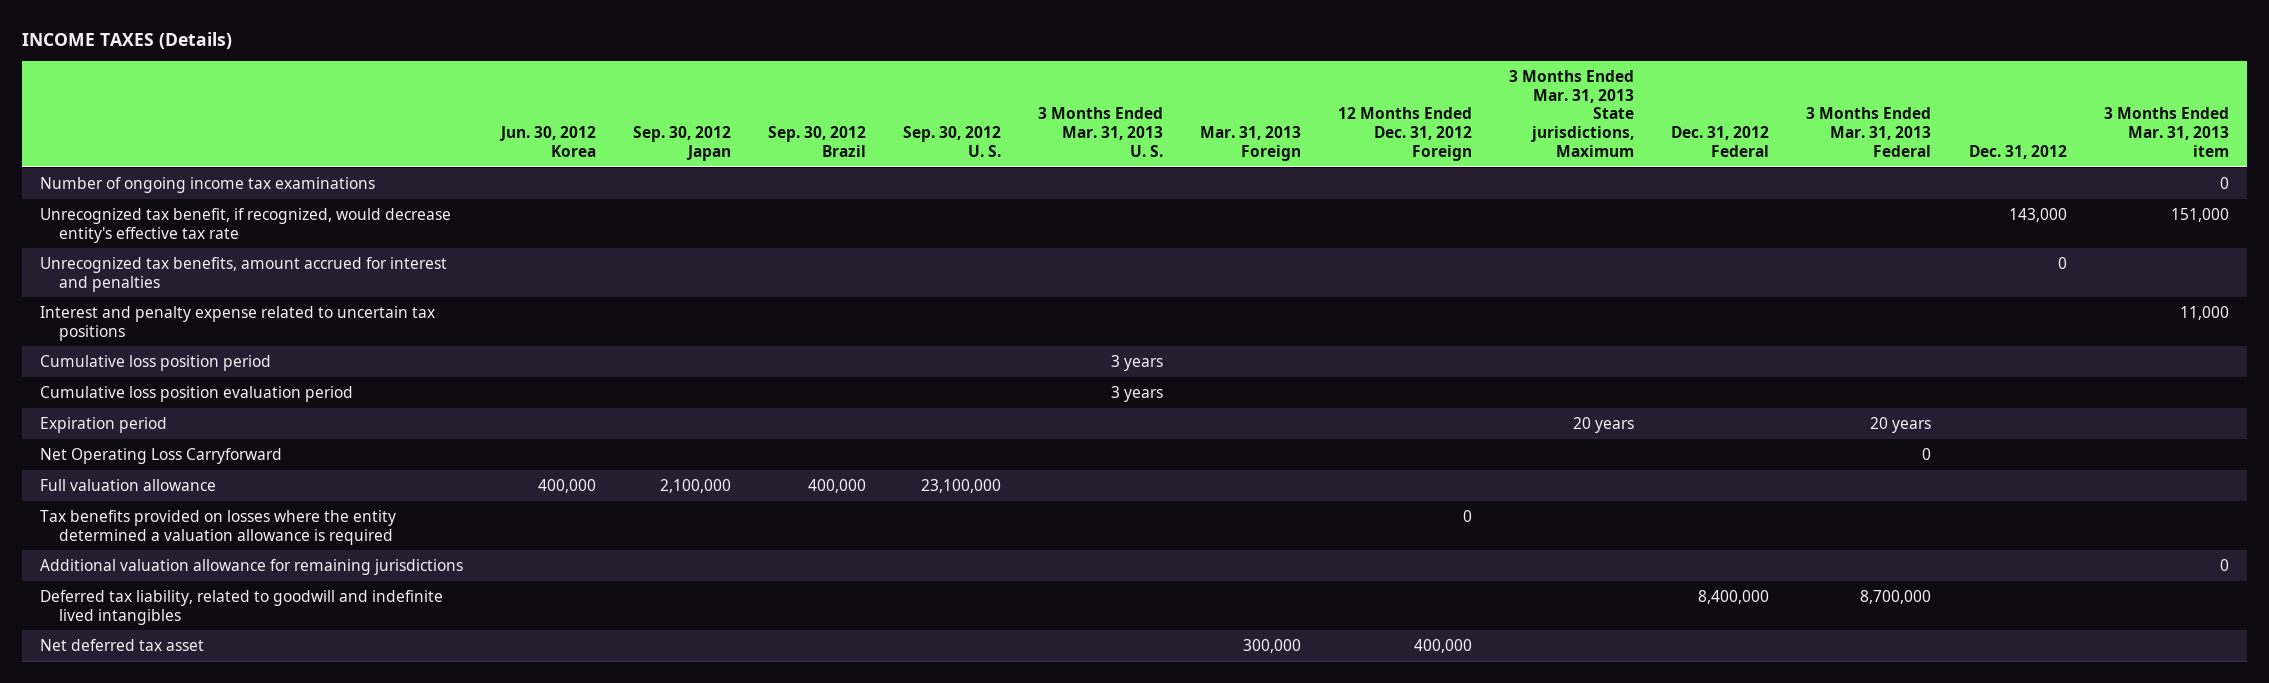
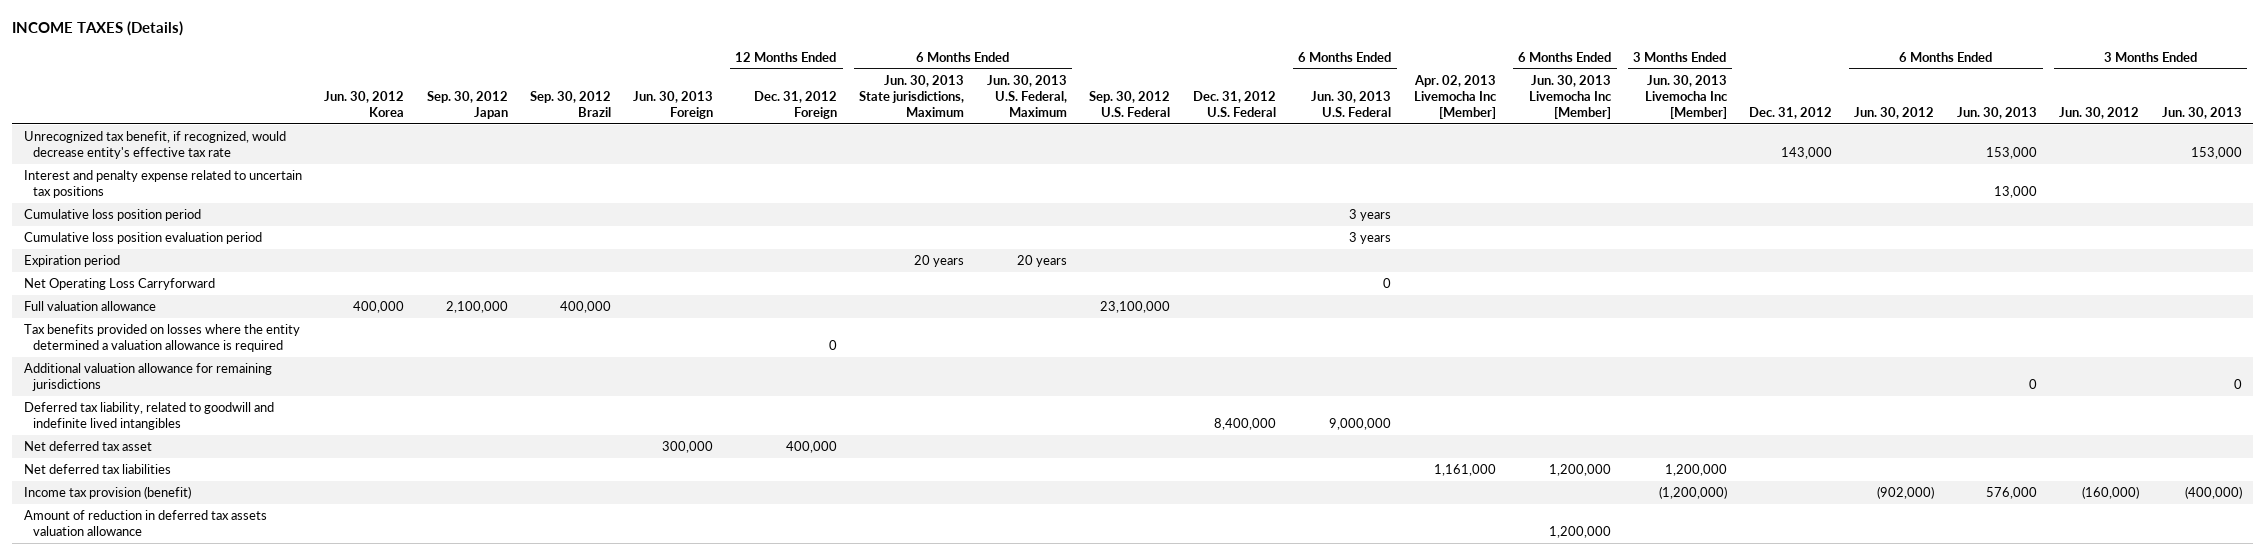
- | Jun. 30, 2012 Korea | Sep. 30, 2012 Japan | Sep. 30, 2012 Brazil | Sep. 30, 2012 U. S. | 3 Months Ended Mar. 31, 2013 U. S. | Mar. 31, 2013 Foreign | 12 Months Ended Dec. 31, 2012 Foreign | 3 Months Ended Mar. 31, 2013 State jurisdictions, Maximum | Dec. 31, 2012 Federal | 3 Months Ended Mar. 31, 2013 Federal | Dec. 31, 2012 | 3 Months Ended Mar. 31, 2013 item
+ | Jun. 30, 2012 Korea | Sep. 30, 2012 Japan | Sep. 30, 2012 Brazil | Jun. 30, 2013 Foreign | 12 Months Ended Dec. 31, 2012 Foreign | 6 Months Ended Jun. 30, 2013 State jurisdictions, Maximum | 6 Months Ended Jun. 30, 2013 U.S. Federal, Maximum | Sep. 30, 2012 U.S. Federal | Dec. 31, 2012 U.S. Federal | 6 Months Ended Jun. 30, 2013 U.S. Federal | Apr. 02, 2013 Livemocha Inc [Member] | 6 Months Ended Jun. 30, 2013 Livemocha Inc [Member] | 3 Months Ended Jun. 30, 2013 Livemocha Inc [Member] | Dec. 31, 2012 | 6 Months Ended Jun. 30, 2012 | 6 Months Ended Jun. 30, 2013 | 3 Months Ended Jun. 30, 2012 | 3 Months Ended Jun. 30, 2013
- Number of ongoing income tax examinations | | | | | | | | | | | | 0
- Unrecognized tax benefits, amount accrued for interest and penalties | | | | | | | | | | | 0 |
+ Net deferred tax liabilities | | | | | | | | | | | 1,161,000 | 1,200,000 | 1,200,000 | | | | |
+ Income tax provision (benefit) | | | | | | | | | | | | | (1,200,000) | | (902,000) | 576,000 | (160,000) | (400,000)
+ Amount of reduction in deferred tax assets valuation allowance | | | | | | | | | | | | 1,200,000 | | | | | |

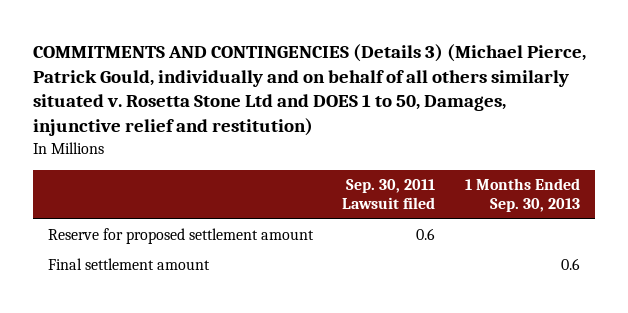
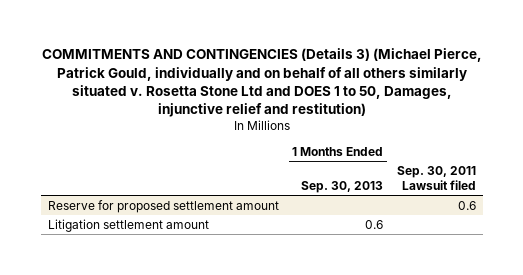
- | Sep. 30, 2011 Lawsuit filed | 1 Months Ended Sep. 30, 2013
+ | 1 Months Ended Sep. 30, 2013 | Sep. 30, 2011 Lawsuit filed
- Final settlement amount | | 0.6
+ Litigation settlement amount | 0.6 |

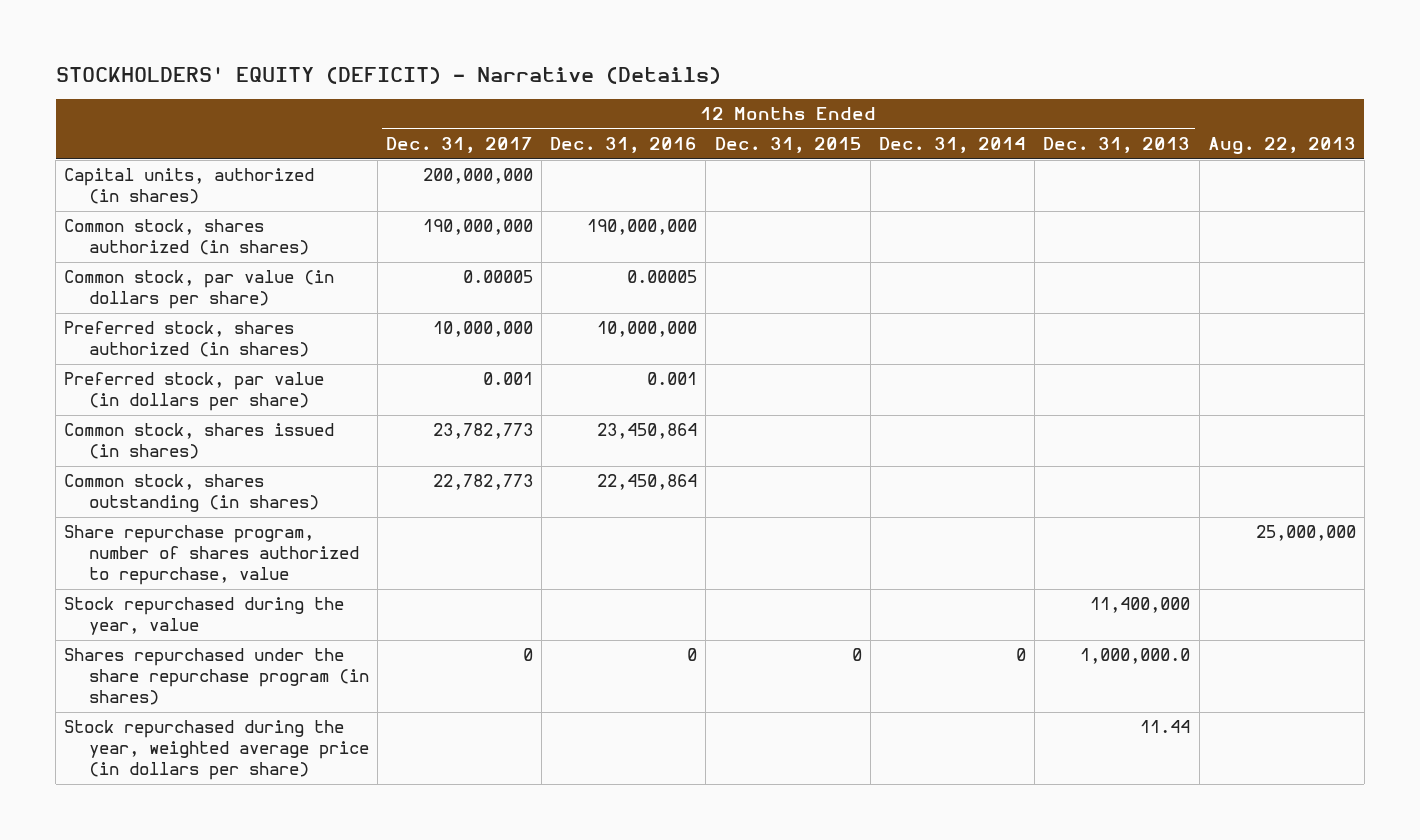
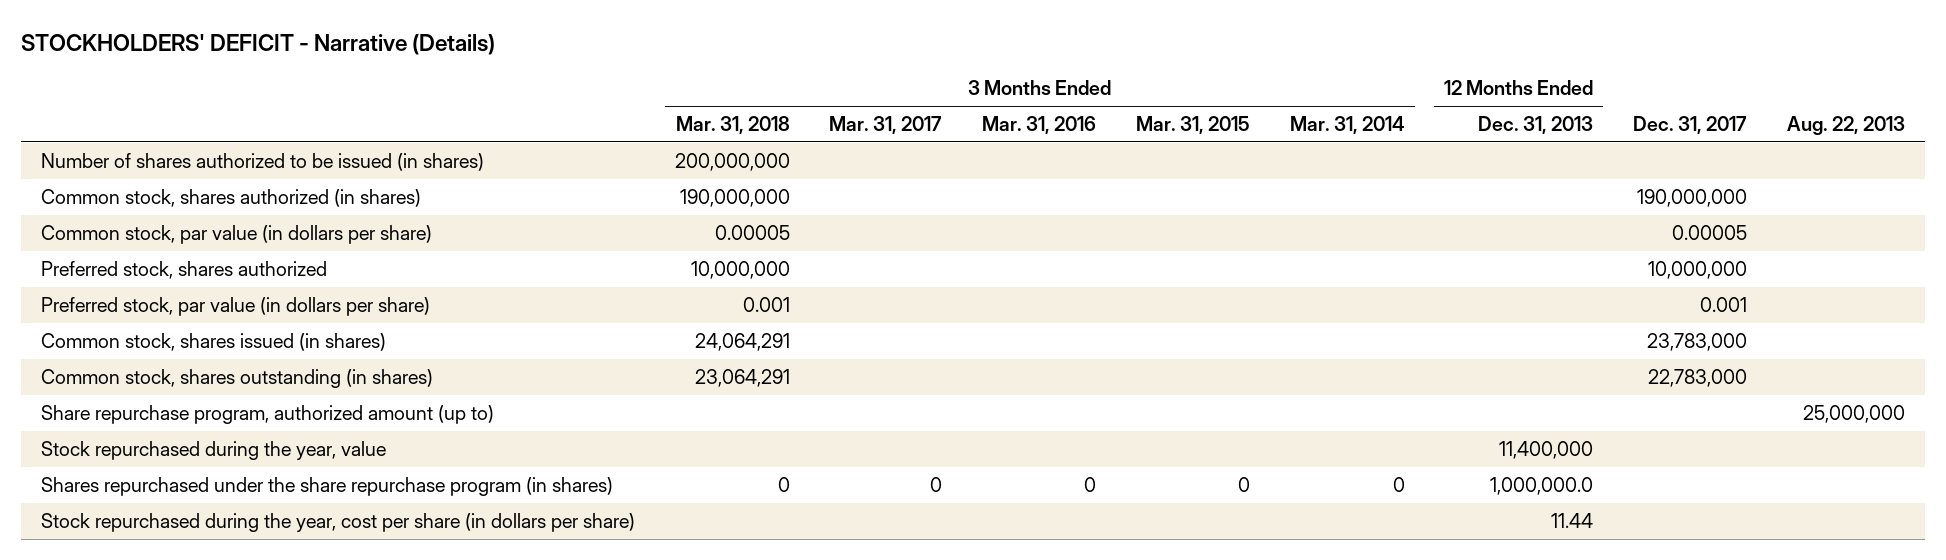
- STOCKHOLDERS' EQUITY (DEFICIT) - Narrative (Details)
+ STOCKHOLDERS' DEFICIT - Narrative (Details)
- | 12 Months Ended Dec. 31, 2017 | 12 Months Ended Dec. 31, 2016 | 12 Months Ended Dec. 31, 2015 | 12 Months Ended Dec. 31, 2014 | 12 Months Ended Dec. 31, 2013 | Aug. 22, 2013
+ | 3 Months Ended Mar. 31, 2018 | 3 Months Ended Mar. 31, 2017 | 3 Months Ended Mar. 31, 2016 | 3 Months Ended Mar. 31, 2015 | 3 Months Ended Mar. 31, 2014 | 12 Months Ended Dec. 31, 2013 | Dec. 31, 2017 | Aug. 22, 2013
- Capital units, authorized (in shares) | 200,000,000 | | | | |
+ Number of shares authorized to be issued (in shares) | 200,000,000 | | | | | | |
- Preferred stock, shares authorized (in shares) | 10,000,000 | 10,000,000 | | | |
+ Preferred stock, shares authorized | 10,000,000 | | | | | | 10,000,000 |
- Share repurchase program, number of shares authorized to repurchase, value | | | | | | 25,000,000
+ Share repurchase program, authorized amount (up to) | | | | | | | | 25,000,000
- Stock repurchased during the year, weighted average price (in dollars per share) | | | | | 11.44 |
+ Stock repurchased during the year, cost per share (in dollars per share) | | | | | | 11.44 | |

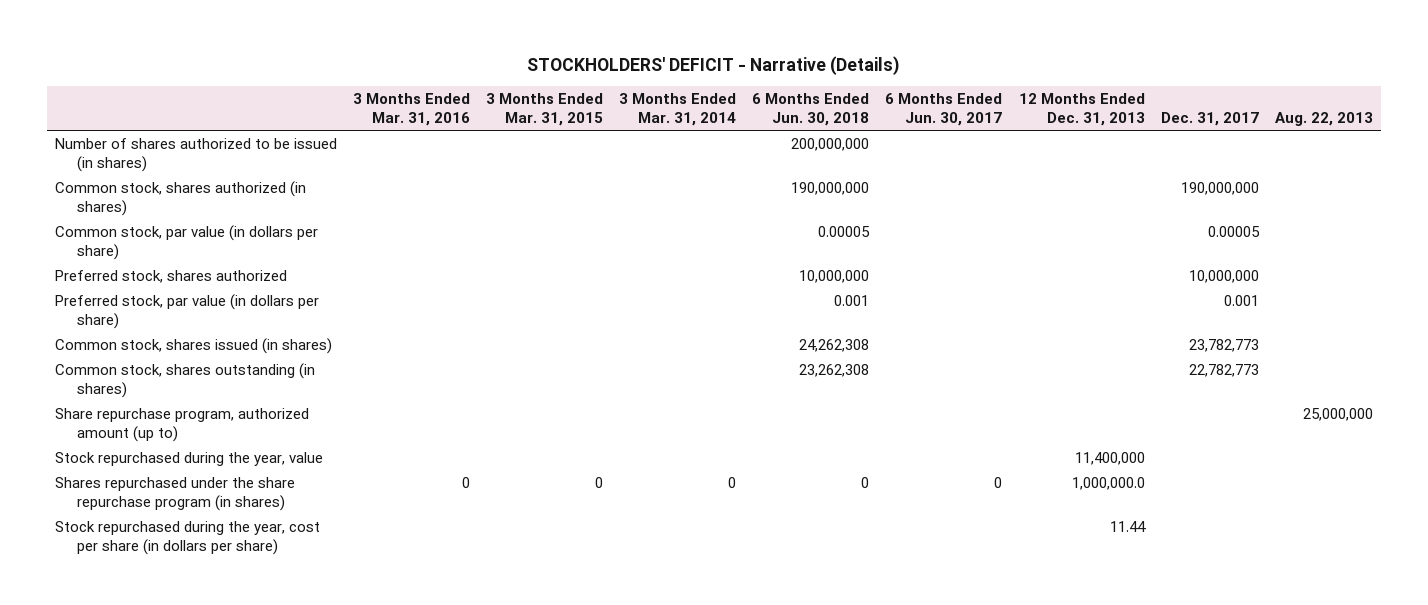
- | 3 Months Ended Mar. 31, 2018 | 3 Months Ended Mar. 31, 2017 | 3 Months Ended Mar. 31, 2016 | 3 Months Ended Mar. 31, 2015 | 3 Months Ended Mar. 31, 2014 | 12 Months Ended Dec. 31, 2013 | Dec. 31, 2017 | Aug. 22, 2013
+ | 3 Months Ended Mar. 31, 2016 | 3 Months Ended Mar. 31, 2015 | 3 Months Ended Mar. 31, 2014 | 6 Months Ended Jun. 30, 2018 | 6 Months Ended Jun. 30, 2017 | 12 Months Ended Dec. 31, 2013 | Dec. 31, 2017 | Aug. 22, 2013
- Common stock, shares issued (in shares) | 24,064,291 | | | | | | 23,783,000 |
- Common stock, shares outstanding (in shares) | 23,064,291 | | | | | | 22,783,000 |
+ Common stock, shares issued (in shares) | | | | 24,262,308 | | | 23,782,773 |
+ Common stock, shares outstanding (in shares) | | | | 23,262,308 | | | 22,782,773 |

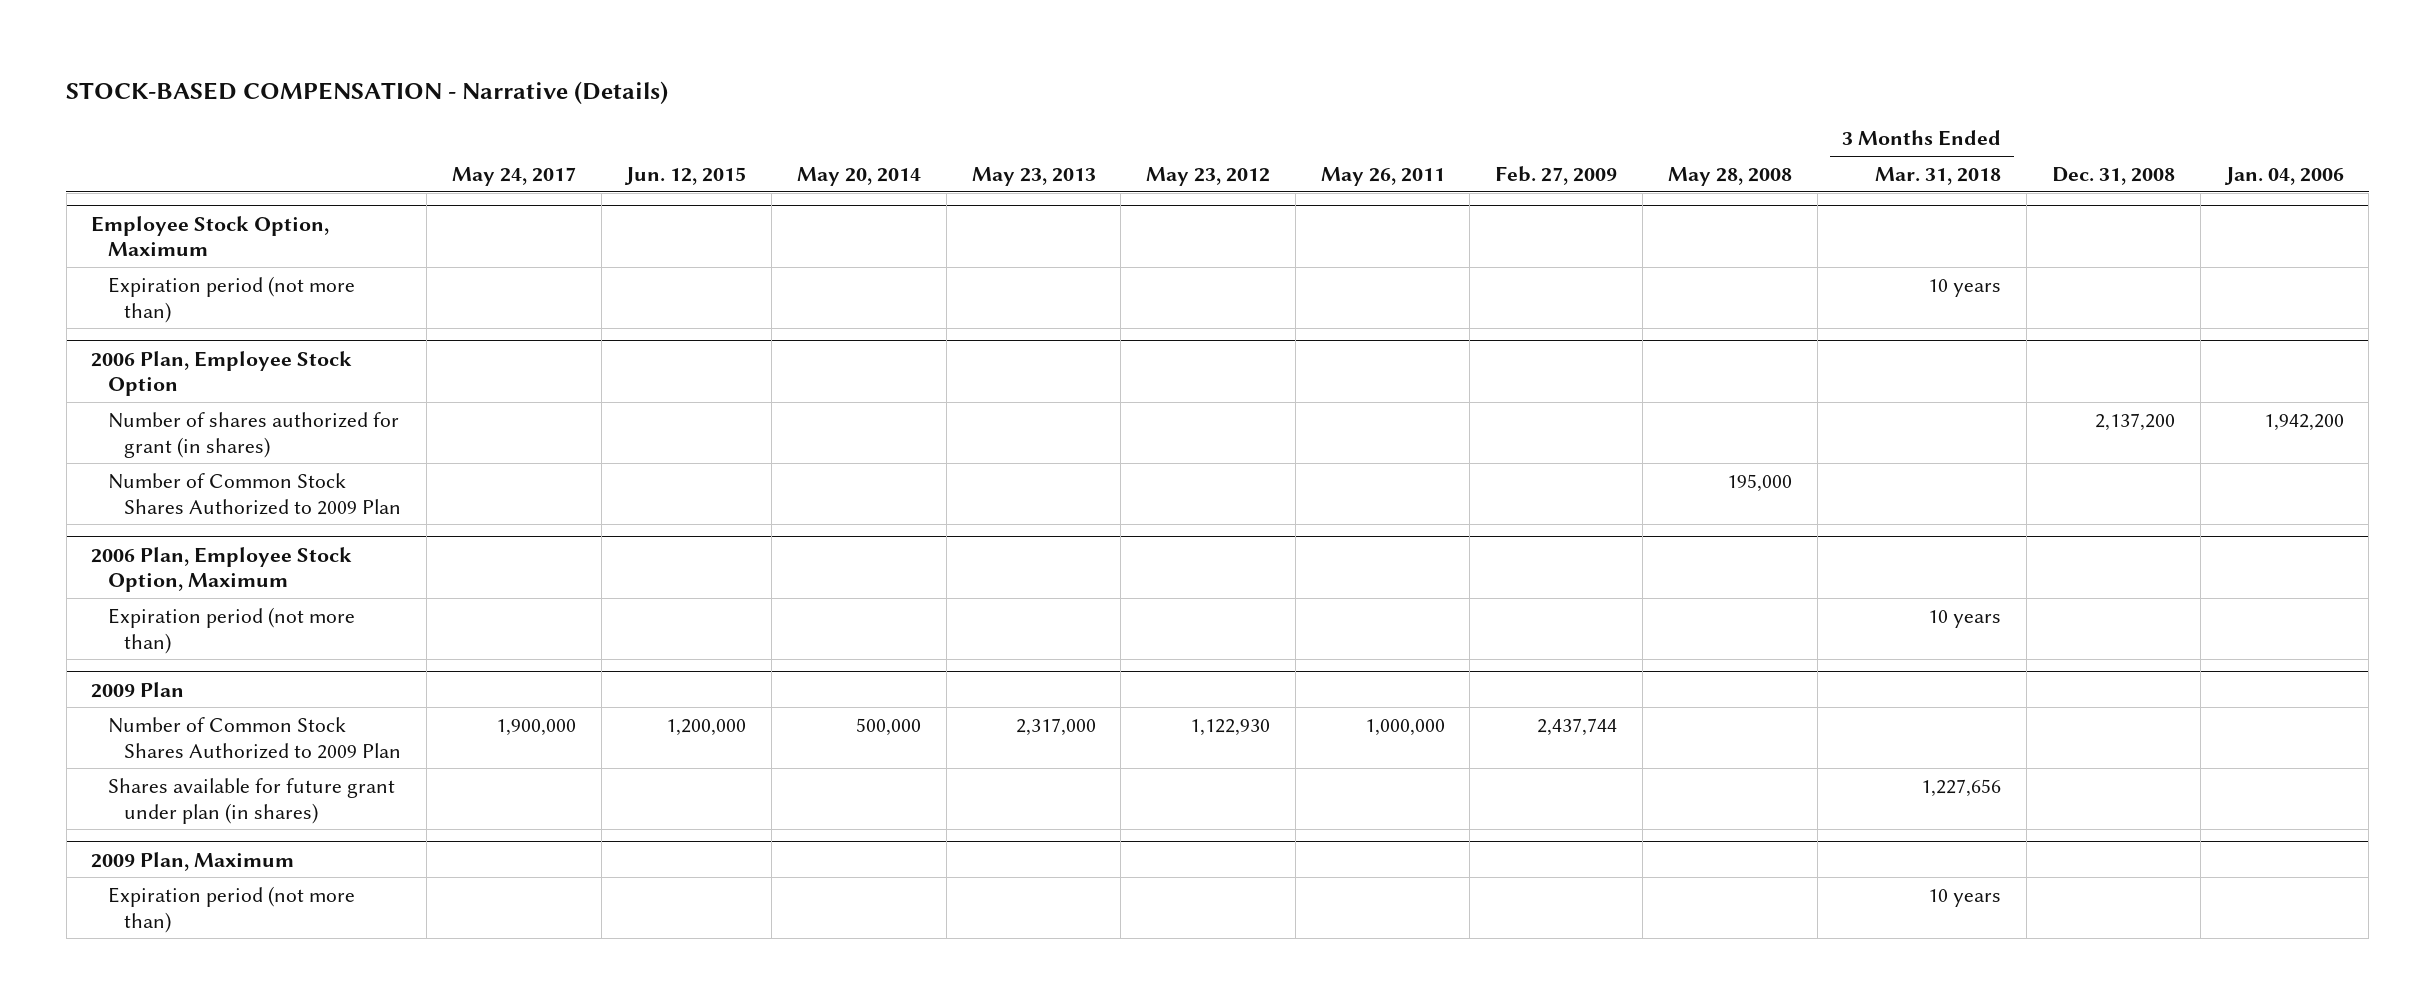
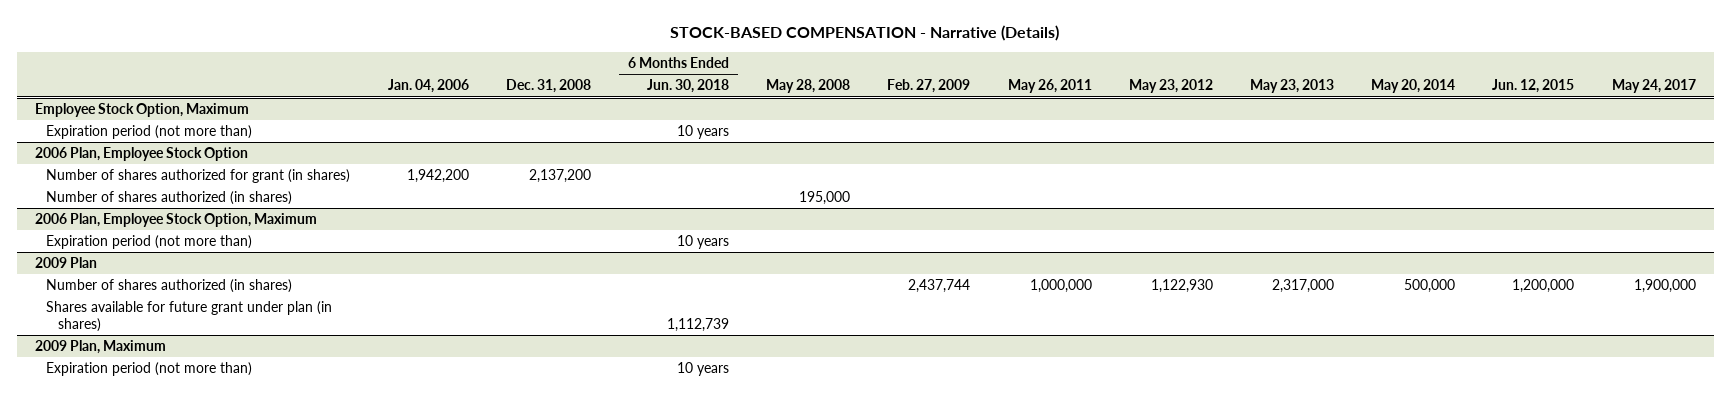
- | May 24, 2017 | Jun. 12, 2015 | May 20, 2014 | May 23, 2013 | May 23, 2012 | May 26, 2011 | Feb. 27, 2009 | May 28, 2008 | 3 Months Ended Mar. 31, 2018 | Dec. 31, 2008 | Jan. 04, 2006
+ | Jan. 04, 2006 | Dec. 31, 2008 | 6 Months Ended Jun. 30, 2018 | May 28, 2008 | Feb. 27, 2009 | May 26, 2011 | May 23, 2012 | May 23, 2013 | May 20, 2014 | Jun. 12, 2015 | May 24, 2017
@ 2006 Plan, Employee Stock Option
- Number of Common Stock Shares Authorized to 2009 Plan | | | | | | | | 195,000 | | |
+ Number of shares authorized (in shares) | | | | 195,000 | | | | | | |
@ 2009 Plan
- Number of Common Stock Shares Authorized to 2009 Plan | 1,900,000 | 1,200,000 | 500,000 | 2,317,000 | 1,122,930 | 1,000,000 | 2,437,744 | | | |
+ Number of shares authorized (in shares) | | | | | 2,437,744 | 1,000,000 | 1,122,930 | 2,317,000 | 500,000 | 1,200,000 | 1,900,000

